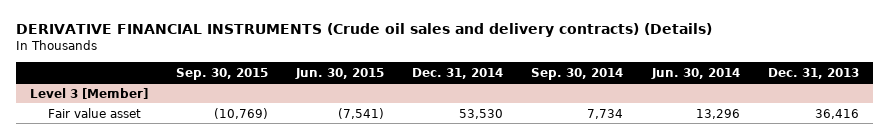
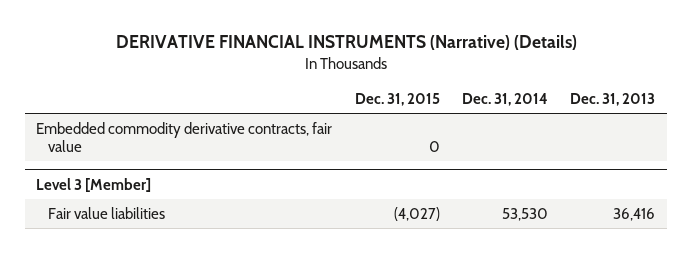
- DERIVATIVE FINANCIAL INSTRUMENTS (Crude oil sales and delivery contracts) (Details)
+ DERIVATIVE FINANCIAL INSTRUMENTS (Narrative) (Details)
- | Sep. 30, 2015 | Jun. 30, 2015 | Dec. 31, 2014 | Sep. 30, 2014 | Jun. 30, 2014 | Dec. 31, 2013
+ | Dec. 31, 2015 | Dec. 31, 2014 | Dec. 31, 2013
+ Embedded commodity derivative contracts, fair value | 0 | |
@ Level 3 [Member]
- Fair value asset | (10,769) | (7,541) | 53,530 | 7,734 | 13,296 | 36,416
+ Fair value liabilities | (4,027) | 53,530 | 36,416

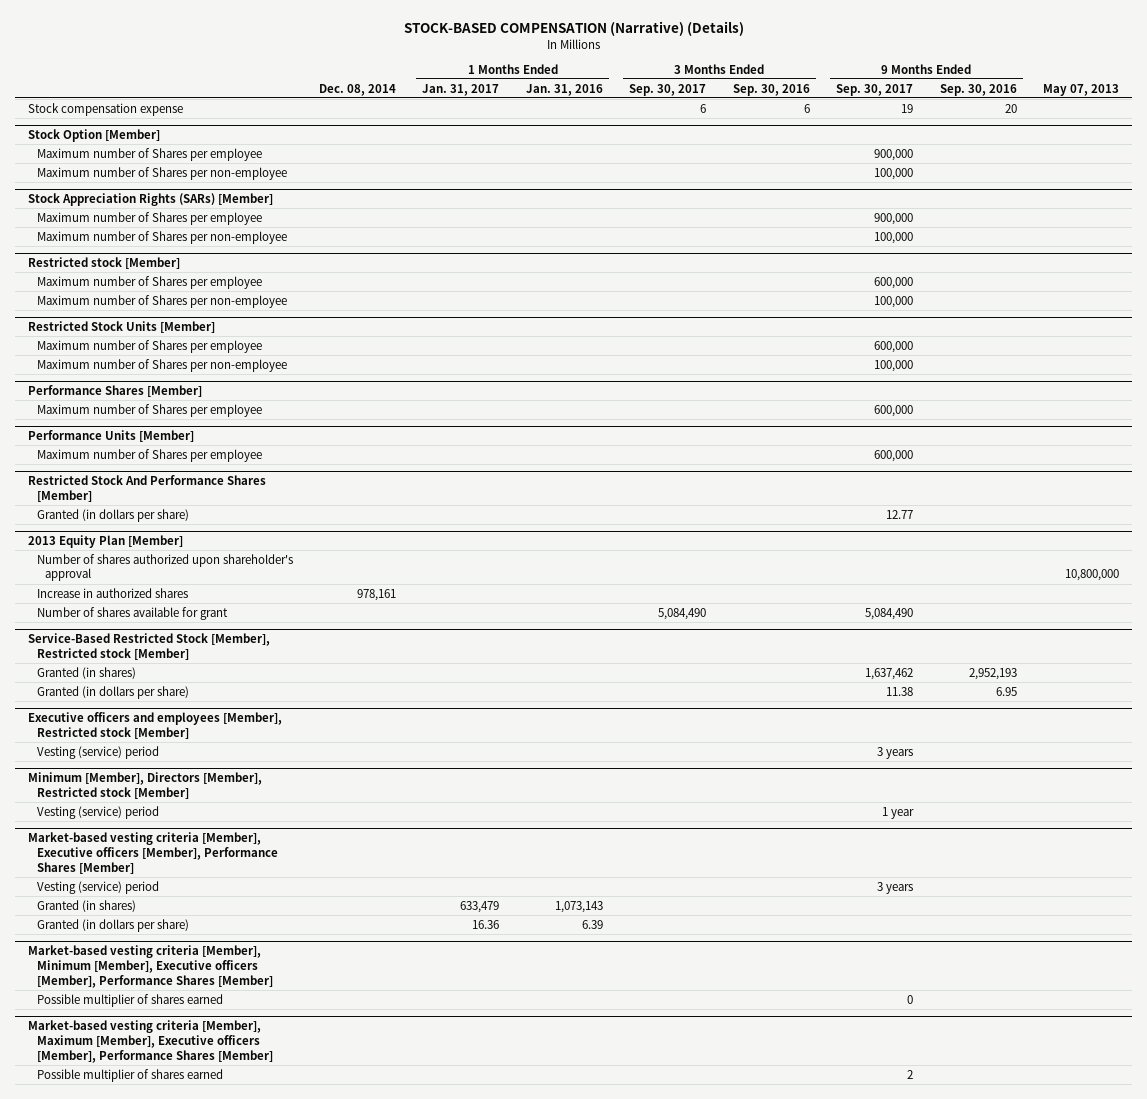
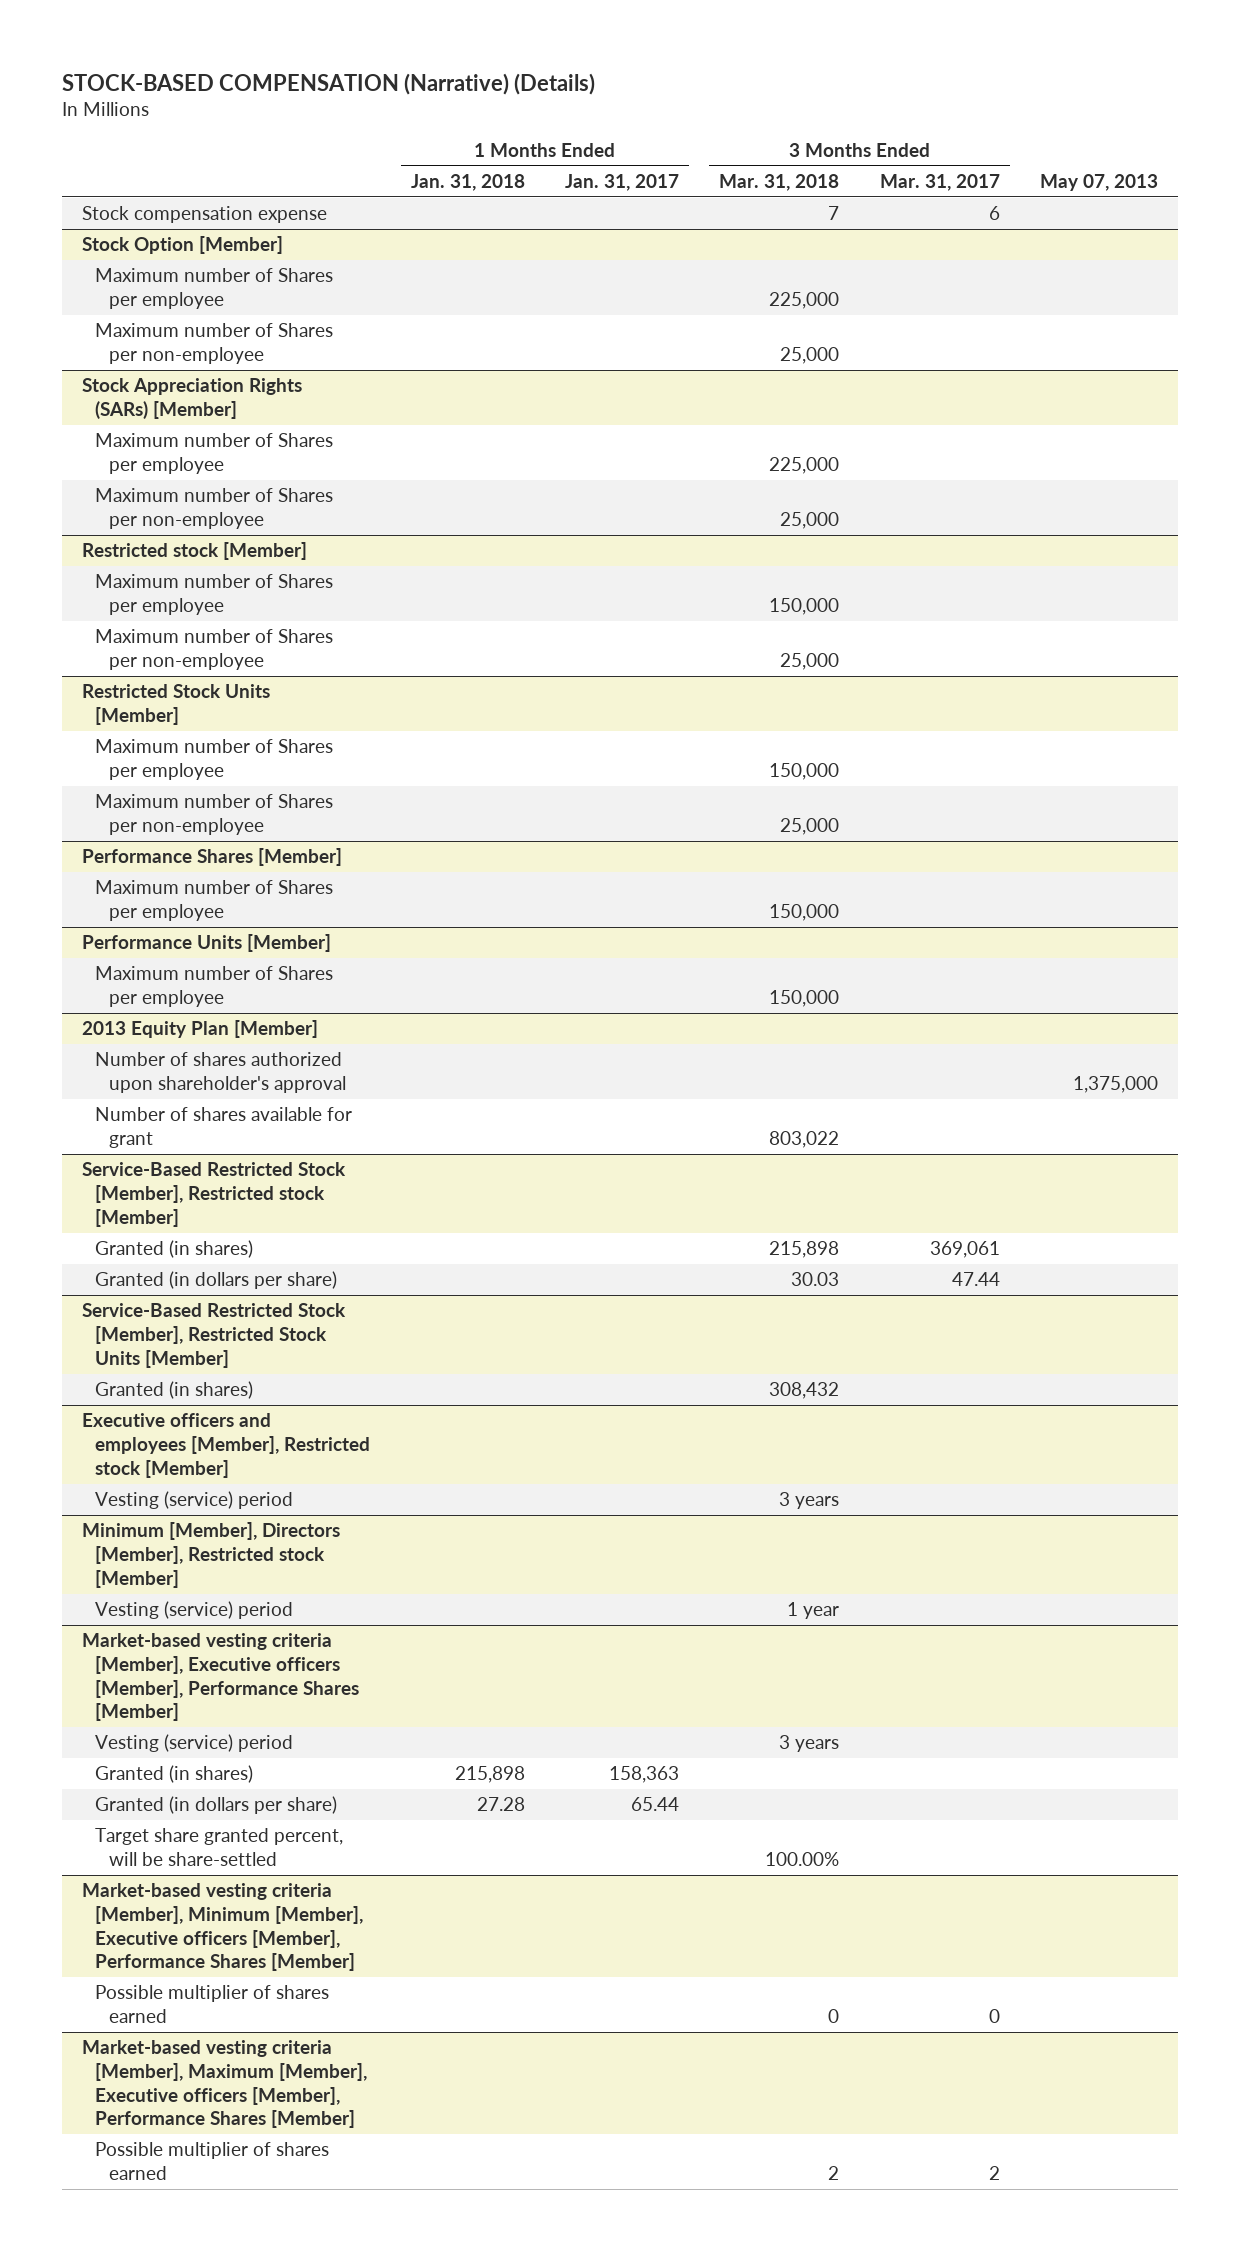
- | Dec. 08, 2014 | 1 Months Ended Jan. 31, 2017 | 1 Months Ended Jan. 31, 2016 | 3 Months Ended Sep. 30, 2017 | 3 Months Ended Sep. 30, 2016 | 9 Months Ended Sep. 30, 2017 | 9 Months Ended Sep. 30, 2016 | May 07, 2013
+ | 1 Months Ended Jan. 31, 2018 | 1 Months Ended Jan. 31, 2017 | 3 Months Ended Mar. 31, 2018 | 3 Months Ended Mar. 31, 2017 | May 07, 2013
- Restricted Stock And Performance Shares [Member]
- Granted (in dollars per share) | | | | | | 12.77 | |
@ 2013 Equity Plan [Member]
- Number of shares authorized upon shareholder's approval | | | | | | | | 10,800,000
- Increase in authorized shares | 978,161 | | | | | | |
+ Number of shares authorized upon shareholder's approval | | | | | 1,375,000
+ Service-Based Restricted Stock [Member], Restricted Stock Units [Member]
+ Granted (in shares) | | | 308,432 | |
@ Market-based vesting criteria [Member], Executive officers [Member], Performance Shares [Member]
- Granted (in shares) | | 633,479 | 1,073,143 | | | | |
- Granted (in dollars per share) | | 16.36 | 6.39 | | | | |
+ Granted (in shares) | 215,898 | 158,363 | | |
+ Granted (in dollars per share) | 27.28 | 65.44 | | |
+ Target share granted percent, will be share-settled | | | 100.00% | |

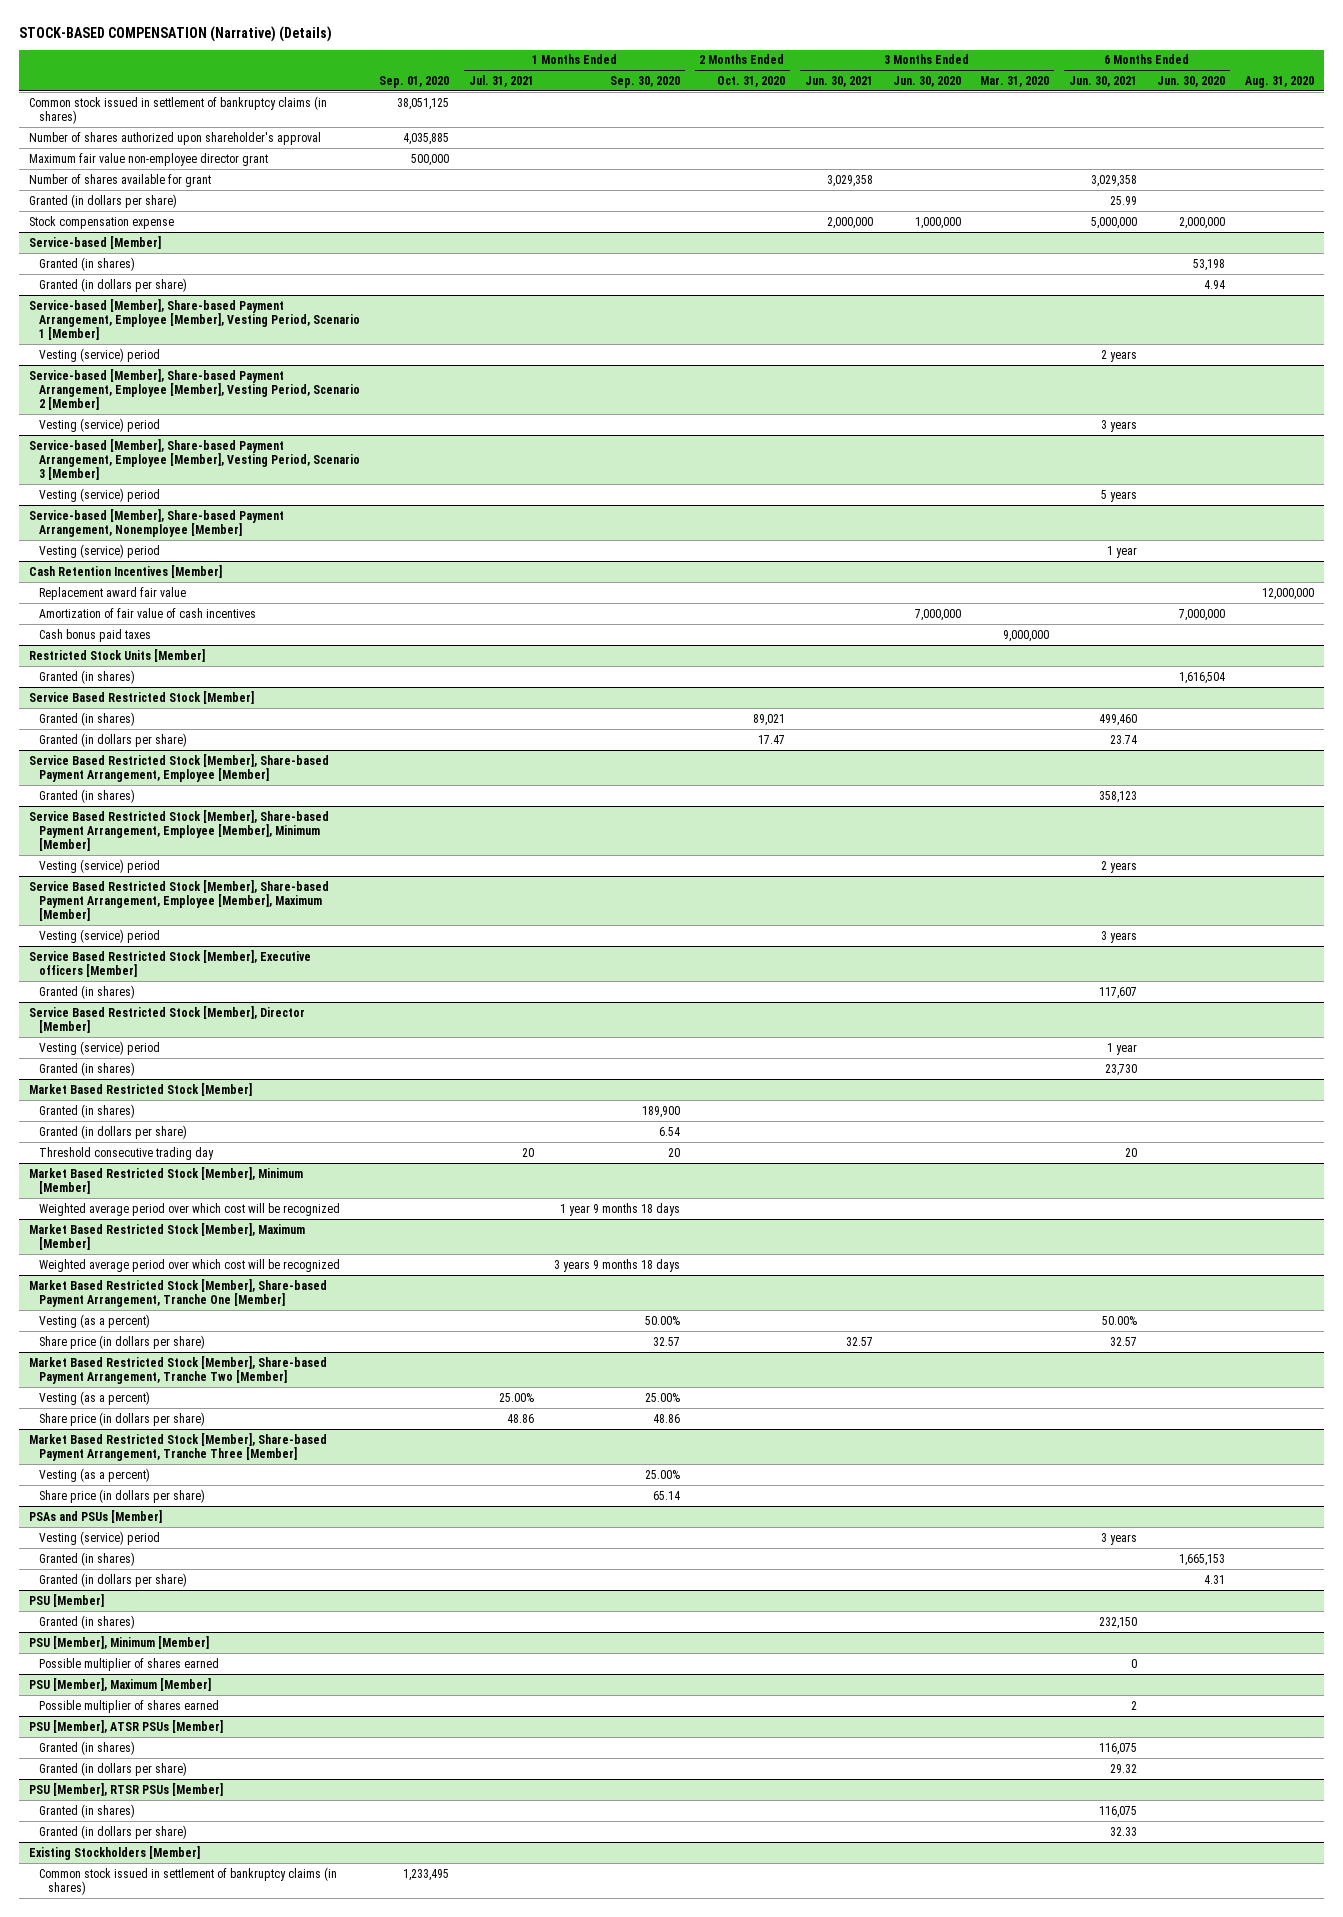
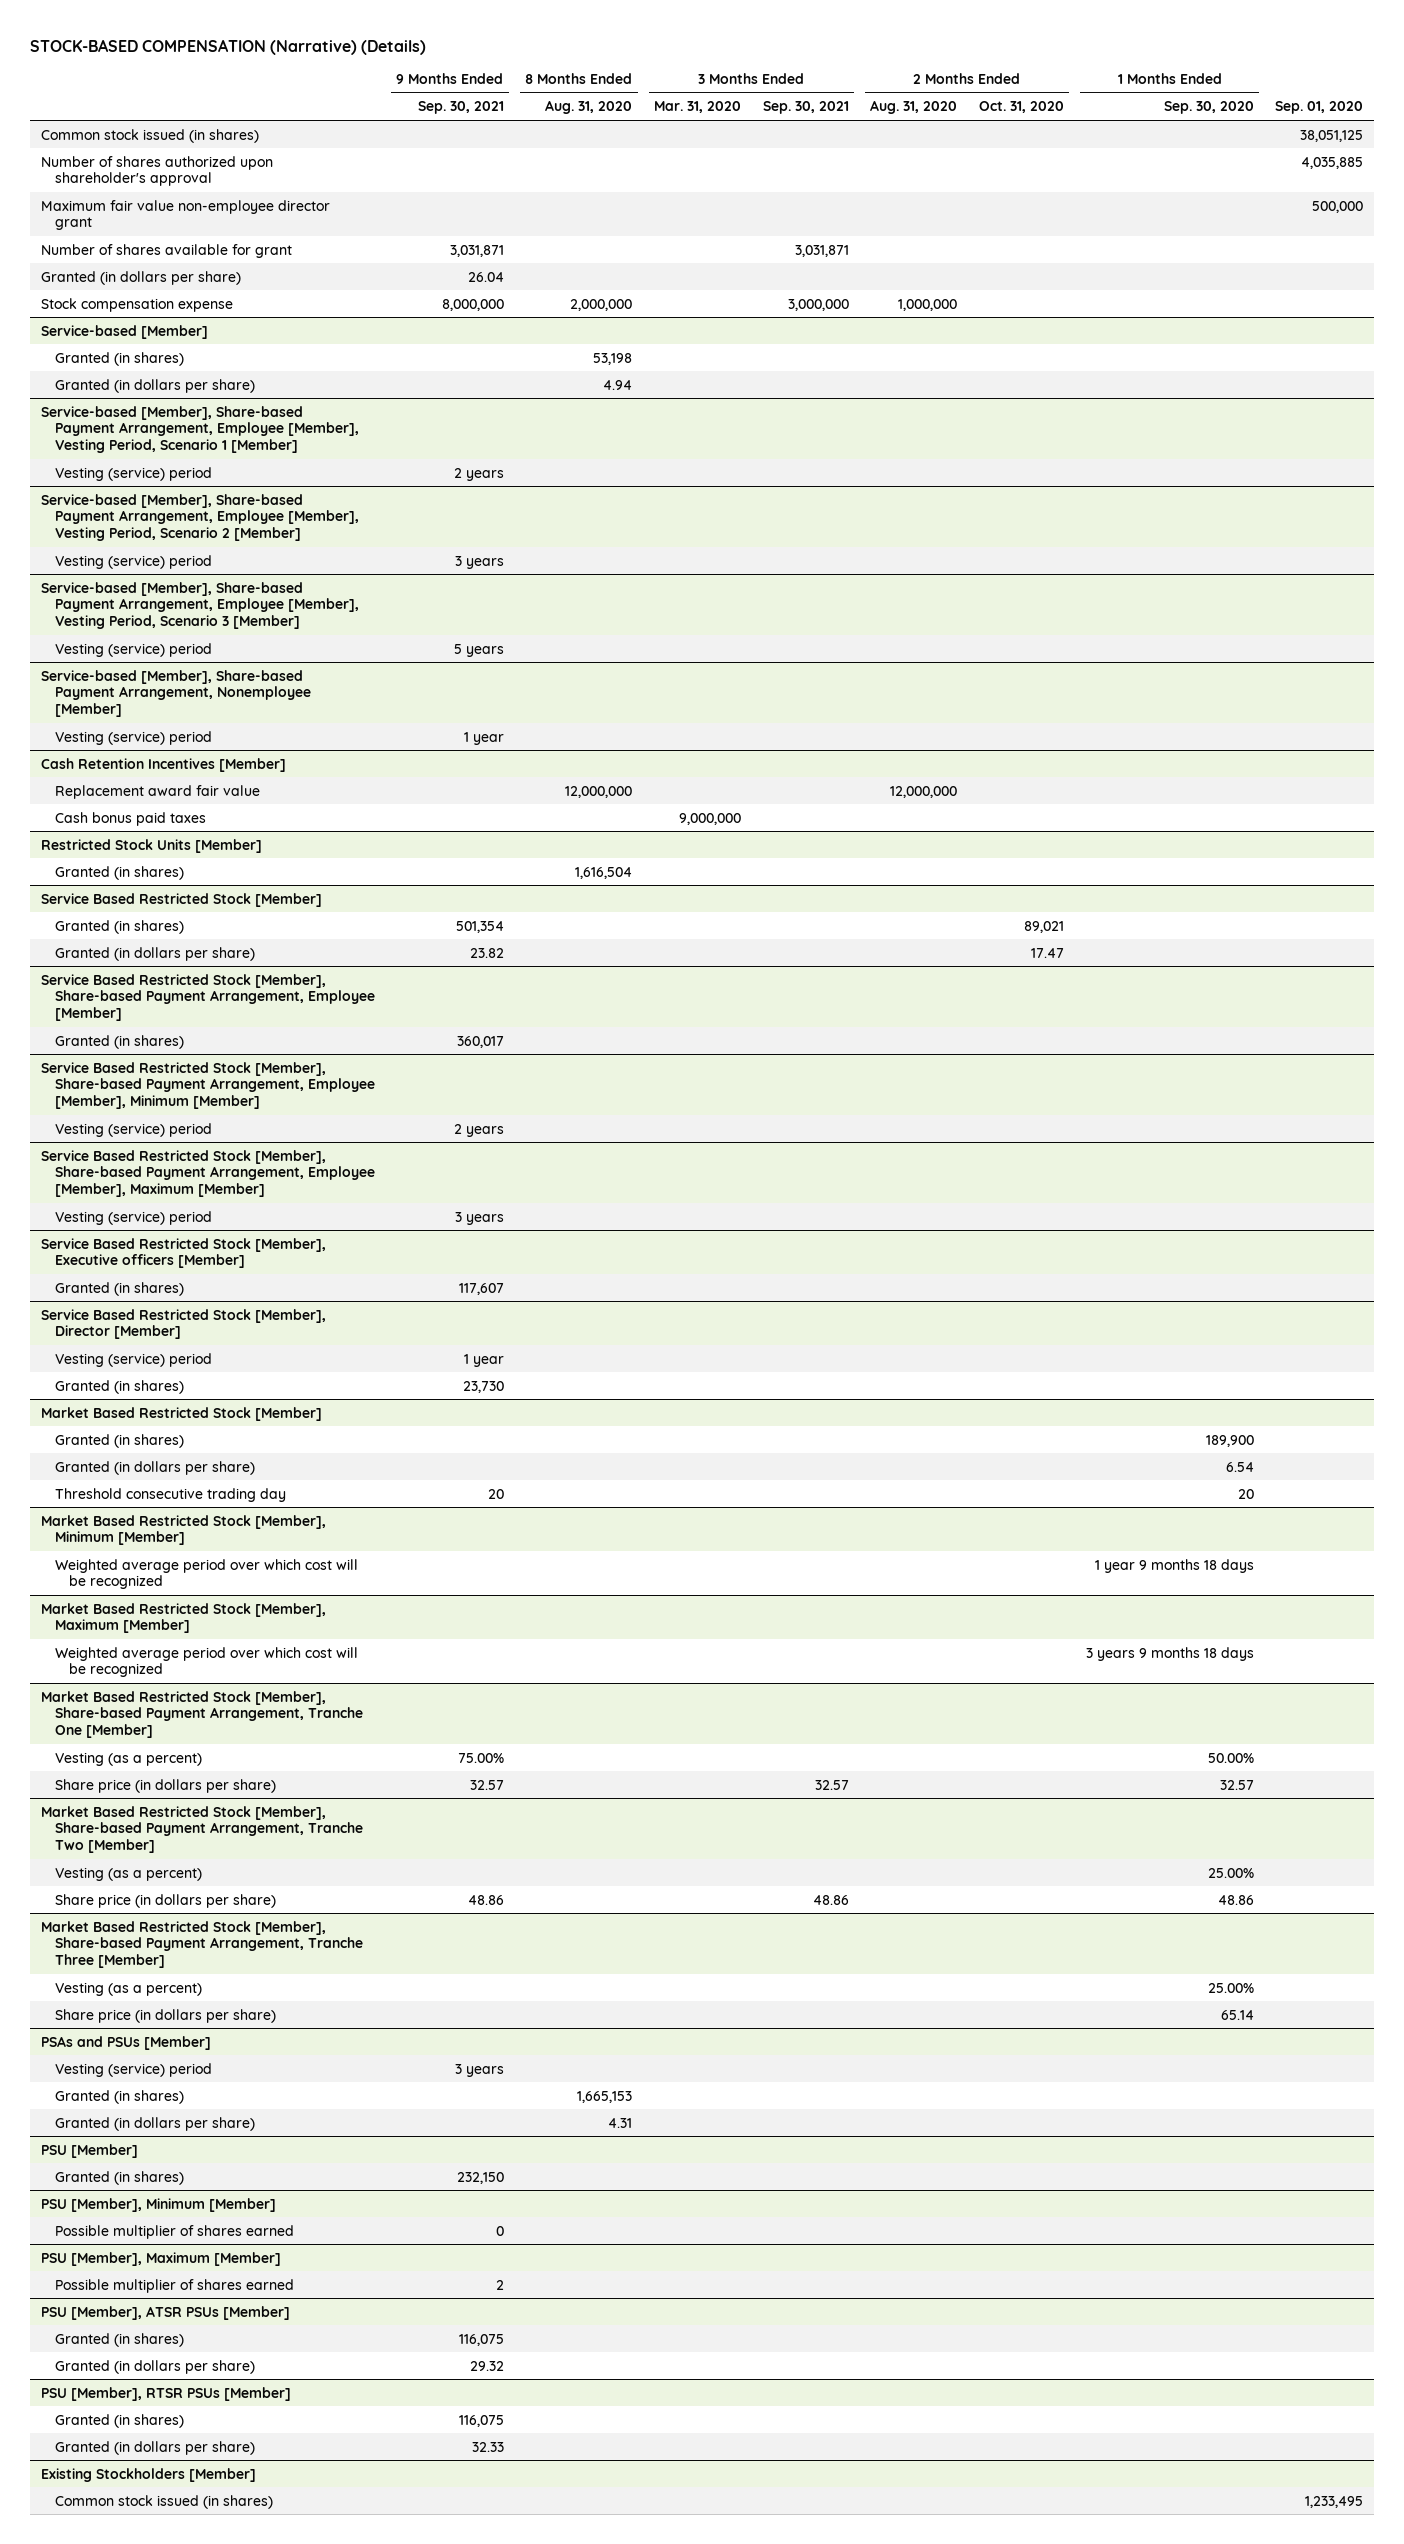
- | Sep. 01, 2020 | 1 Months Ended Jul. 31, 2021 | 1 Months Ended Sep. 30, 2020 | 2 Months Ended Oct. 31, 2020 | 3 Months Ended Jun. 30, 2021 | 3 Months Ended Jun. 30, 2020 | 3 Months Ended Mar. 31, 2020 | 6 Months Ended Jun. 30, 2021 | 6 Months Ended Jun. 30, 2020 | Aug. 31, 2020
+ | 9 Months Ended Sep. 30, 2021 | 8 Months Ended Aug. 31, 2020 | 3 Months Ended Mar. 31, 2020 | 3 Months Ended Sep. 30, 2021 | 2 Months Ended Aug. 31, 2020 | 2 Months Ended Oct. 31, 2020 | 1 Months Ended Sep. 30, 2020 | Sep. 01, 2020
- Common stock issued in settlement of bankruptcy claims (in shares) | 38,051,125 | | | | | | | | |
+ Common stock issued (in shares) | | | | | | | | 38,051,125
@ Cash Retention Incentives [Member]
- Amortization of fair value of cash incentives | | | | | | 7,000,000 | | | 7,000,000 |
@ Existing Stockholders [Member]
- Common stock issued in settlement of bankruptcy claims (in shares) | 1,233,495 | | | | | | | | |
+ Common stock issued (in shares) | | | | | | | | 1,233,495

